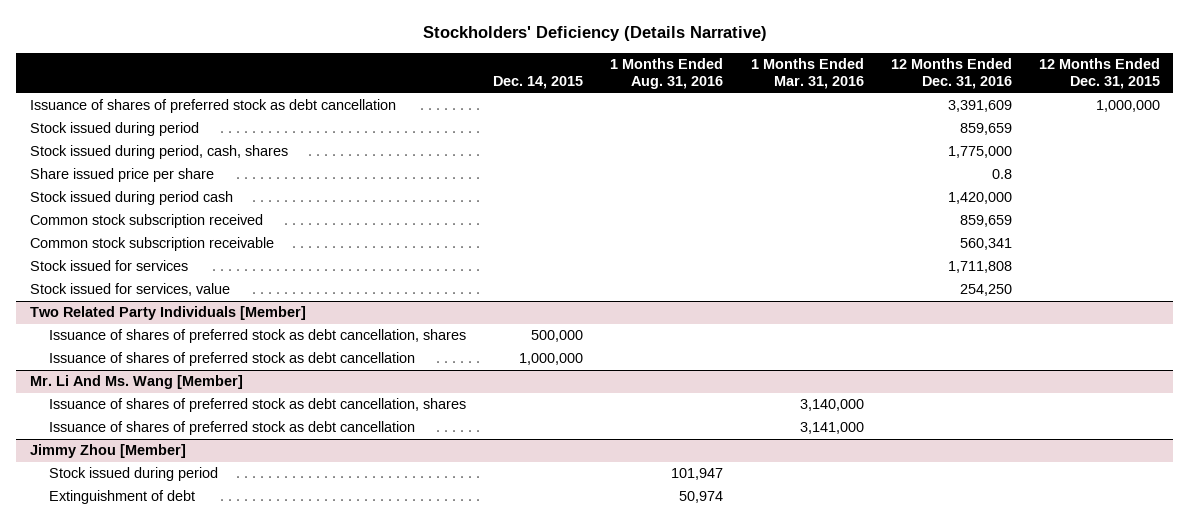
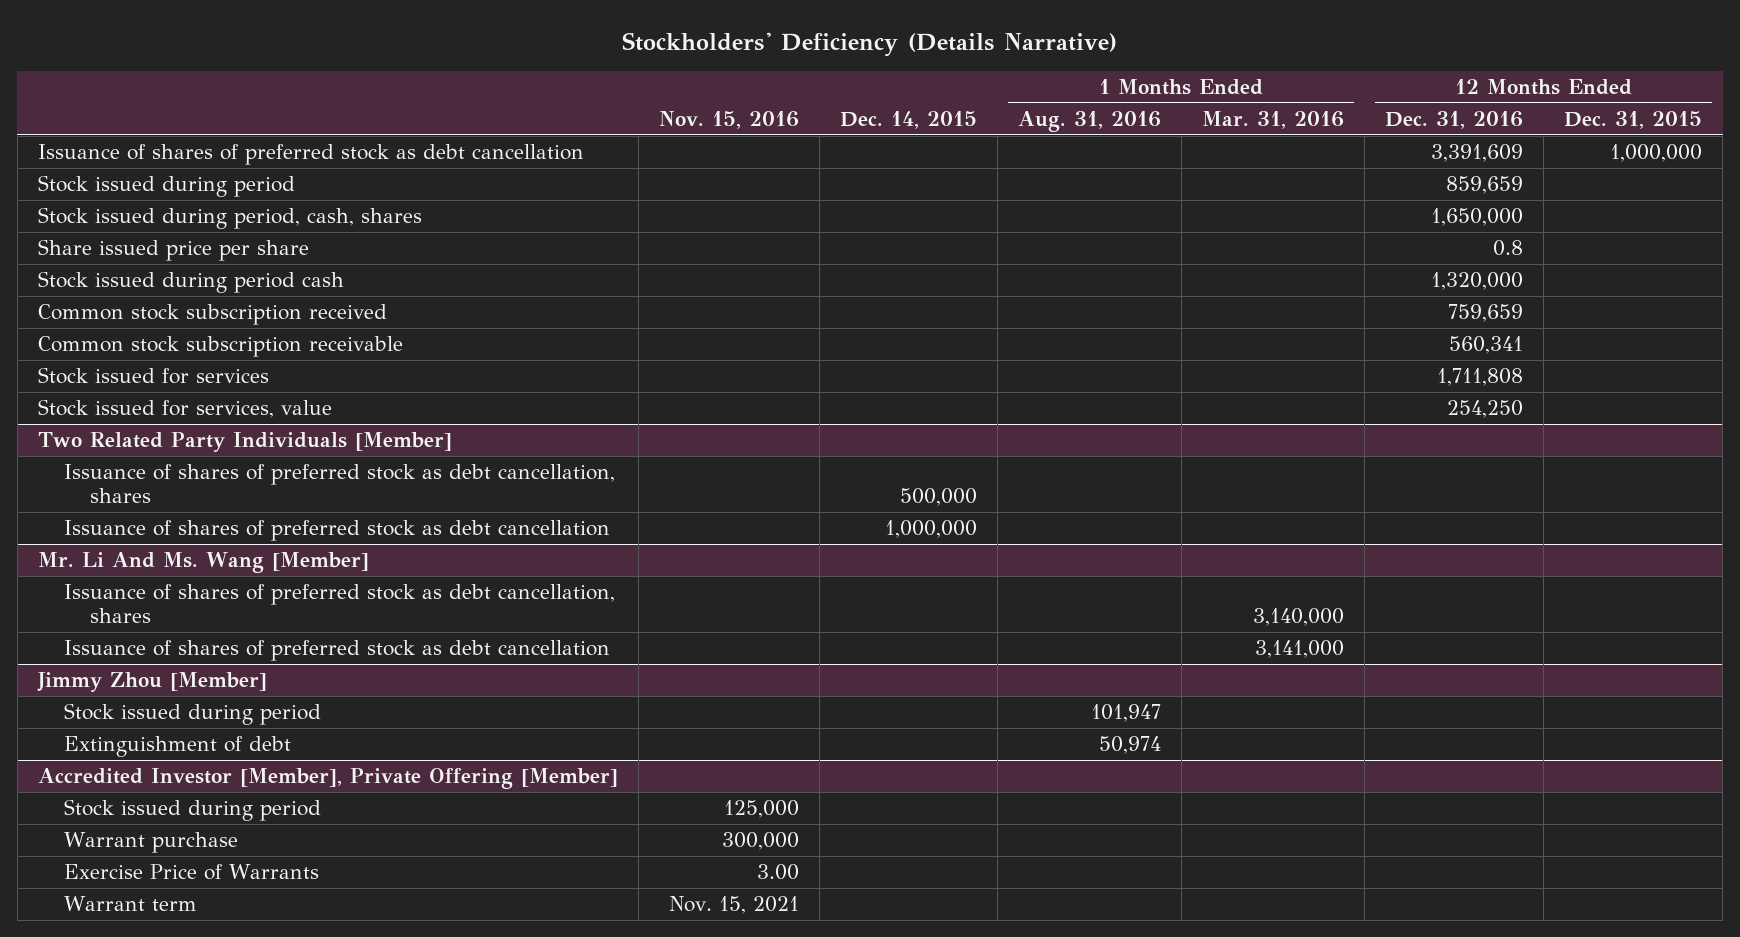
- | Dec. 14, 2015 | 1 Months Ended Aug. 31, 2016 | 1 Months Ended Mar. 31, 2016 | 12 Months Ended Dec. 31, 2016 | 12 Months Ended Dec. 31, 2015
+ | Nov. 15, 2016 | Dec. 14, 2015 | 1 Months Ended Aug. 31, 2016 | 1 Months Ended Mar. 31, 2016 | 12 Months Ended Dec. 31, 2016 | 12 Months Ended Dec. 31, 2015
- Stock issued during period, cash, shares | | | | 1,775,000 |
+ Stock issued during period, cash, shares | | | | | 1,650,000 |
- Stock issued during period cash | | | | 1,420,000 |
- Common stock subscription received | | | | 859,659 |
+ Stock issued during period cash | | | | | 1,320,000 |
+ Common stock subscription received | | | | | 759,659 |
+ Accredited Investor [Member], Private Offering [Member]
+ Stock issued during period | 125,000 | | | | |
+ Warrant purchase | 300,000 | | | | |
+ Exercise Price of Warrants | 3.00 | | | | |
+ Warrant term | Nov. 15, 2021 | | | | |

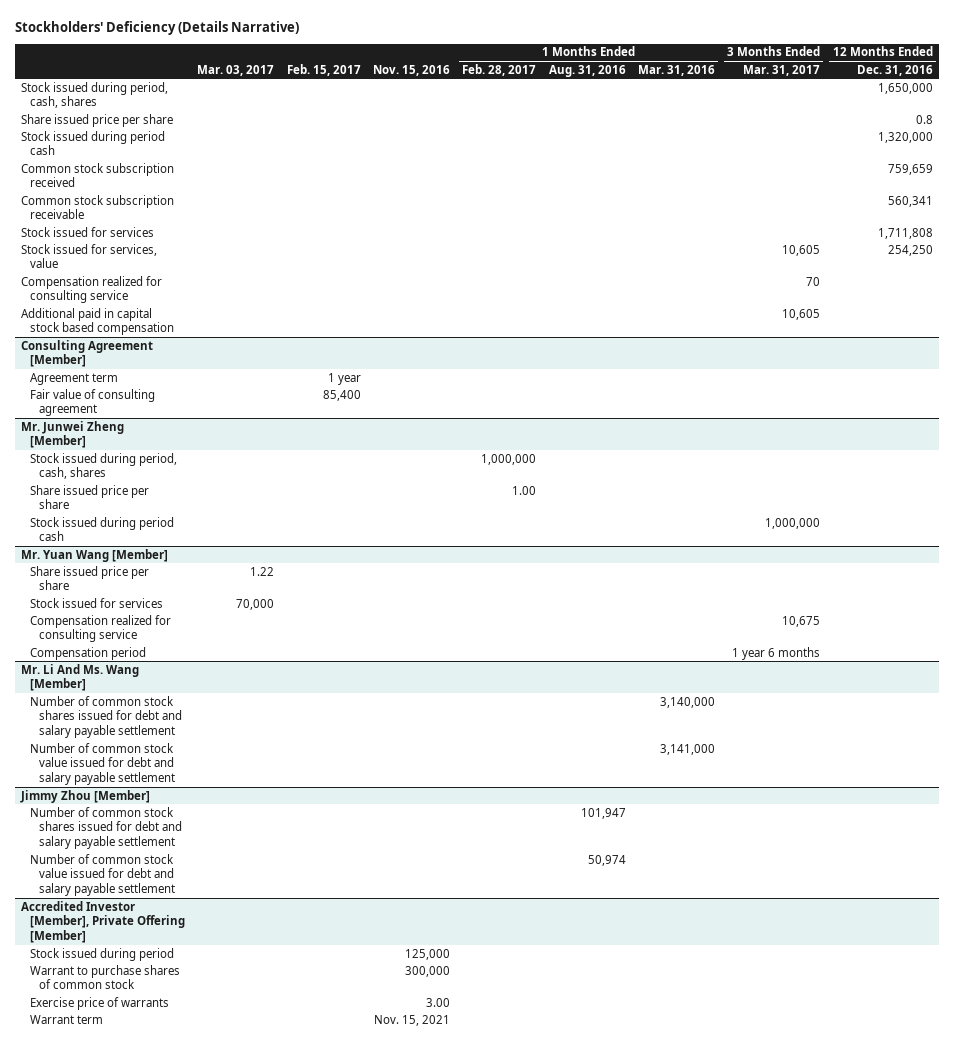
- | Nov. 15, 2016 | Dec. 14, 2015 | 1 Months Ended Aug. 31, 2016 | 1 Months Ended Mar. 31, 2016 | 12 Months Ended Dec. 31, 2016 | 12 Months Ended Dec. 31, 2015
+ | Mar. 03, 2017 | Feb. 15, 2017 | Nov. 15, 2016 | 1 Months Ended Feb. 28, 2017 | 1 Months Ended Aug. 31, 2016 | 1 Months Ended Mar. 31, 2016 | 3 Months Ended Mar. 31, 2017 | 12 Months Ended Dec. 31, 2016
- Issuance of shares of preferred stock as debt cancellation | | | | | 3,391,609 | 1,000,000
- Stock issued during period | | | | | 859,659 |
- Two Related Party Individuals [Member]
- Issuance of shares of preferred stock as debt cancellation, shares | | 500,000 | | | |
- Issuance of shares of preferred stock as debt cancellation | | 1,000,000 | | | |
+ Compensation realized for consulting service | | | | | | | 70 |
+ Additional paid in capital stock based compensation | | | | | | | 10,605 |
+ Consulting Agreement [Member]
+ Agreement term | | 1 year | | | | | |
+ Fair value of consulting agreement | | 85,400 | | | | | |
+ Mr. Junwei Zheng [Member]
+ Stock issued during period, cash, shares | | | | 1,000,000 | | | |
+ Share issued price per share | | | | 1.00 | | | |
+ Stock issued during period cash | | | | | | | 1,000,000 |
+ Mr. Yuan Wang [Member]
+ Share issued price per share | 1.22 | | | | | | |
+ Stock issued for services | 70,000 | | | | | | |
+ Compensation realized for consulting service | | | | | | | 10,675 |
+ Compensation period | | | | | | | 1 year 6 months |
@ Mr. Li And Ms. Wang [Member]
- Issuance of shares of preferred stock as debt cancellation, shares | | | | 3,140,000 | |
- Issuance of shares of preferred stock as debt cancellation | | | | 3,141,000 | |
+ Number of common stock shares issued for debt and salary payable settlement | | | | | | 3,140,000 | |
+ Number of common stock value issued for debt and salary payable settlement | | | | | | 3,141,000 | |
@ Jimmy Zhou [Member]
- Stock issued during period | | | 101,947 | | |
- Extinguishment of debt | | | 50,974 | | |
+ Number of common stock shares issued for debt and salary payable settlement | | | | | 101,947 | | |
+ Number of common stock value issued for debt and salary payable settlement | | | | | 50,974 | | |
@ Accredited Investor [Member], Private Offering [Member]
- Warrant purchase | 300,000 | | | | |
- Exercise Price of Warrants | 3.00 | | | | |
+ Warrant to purchase shares of common stock | | | 300,000 | | | | |
+ Exercise price of warrants | | | 3.00 | | | | |

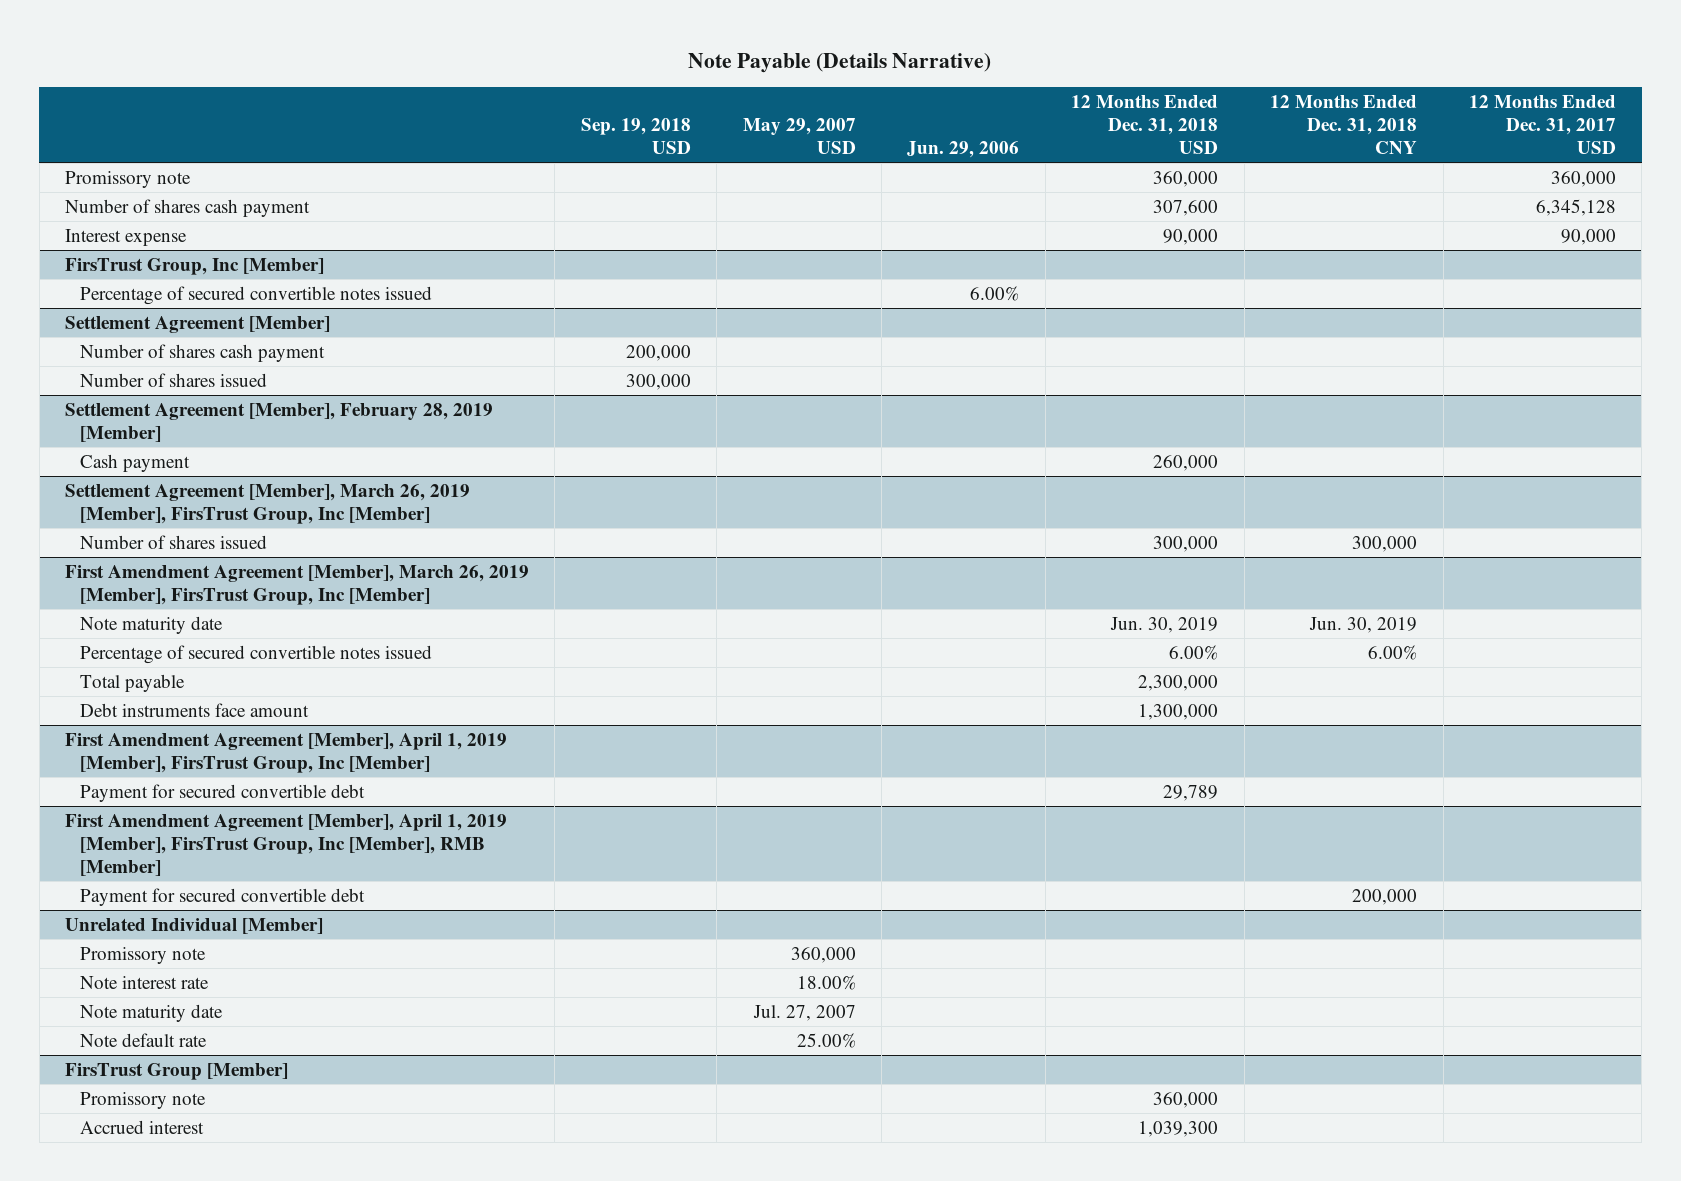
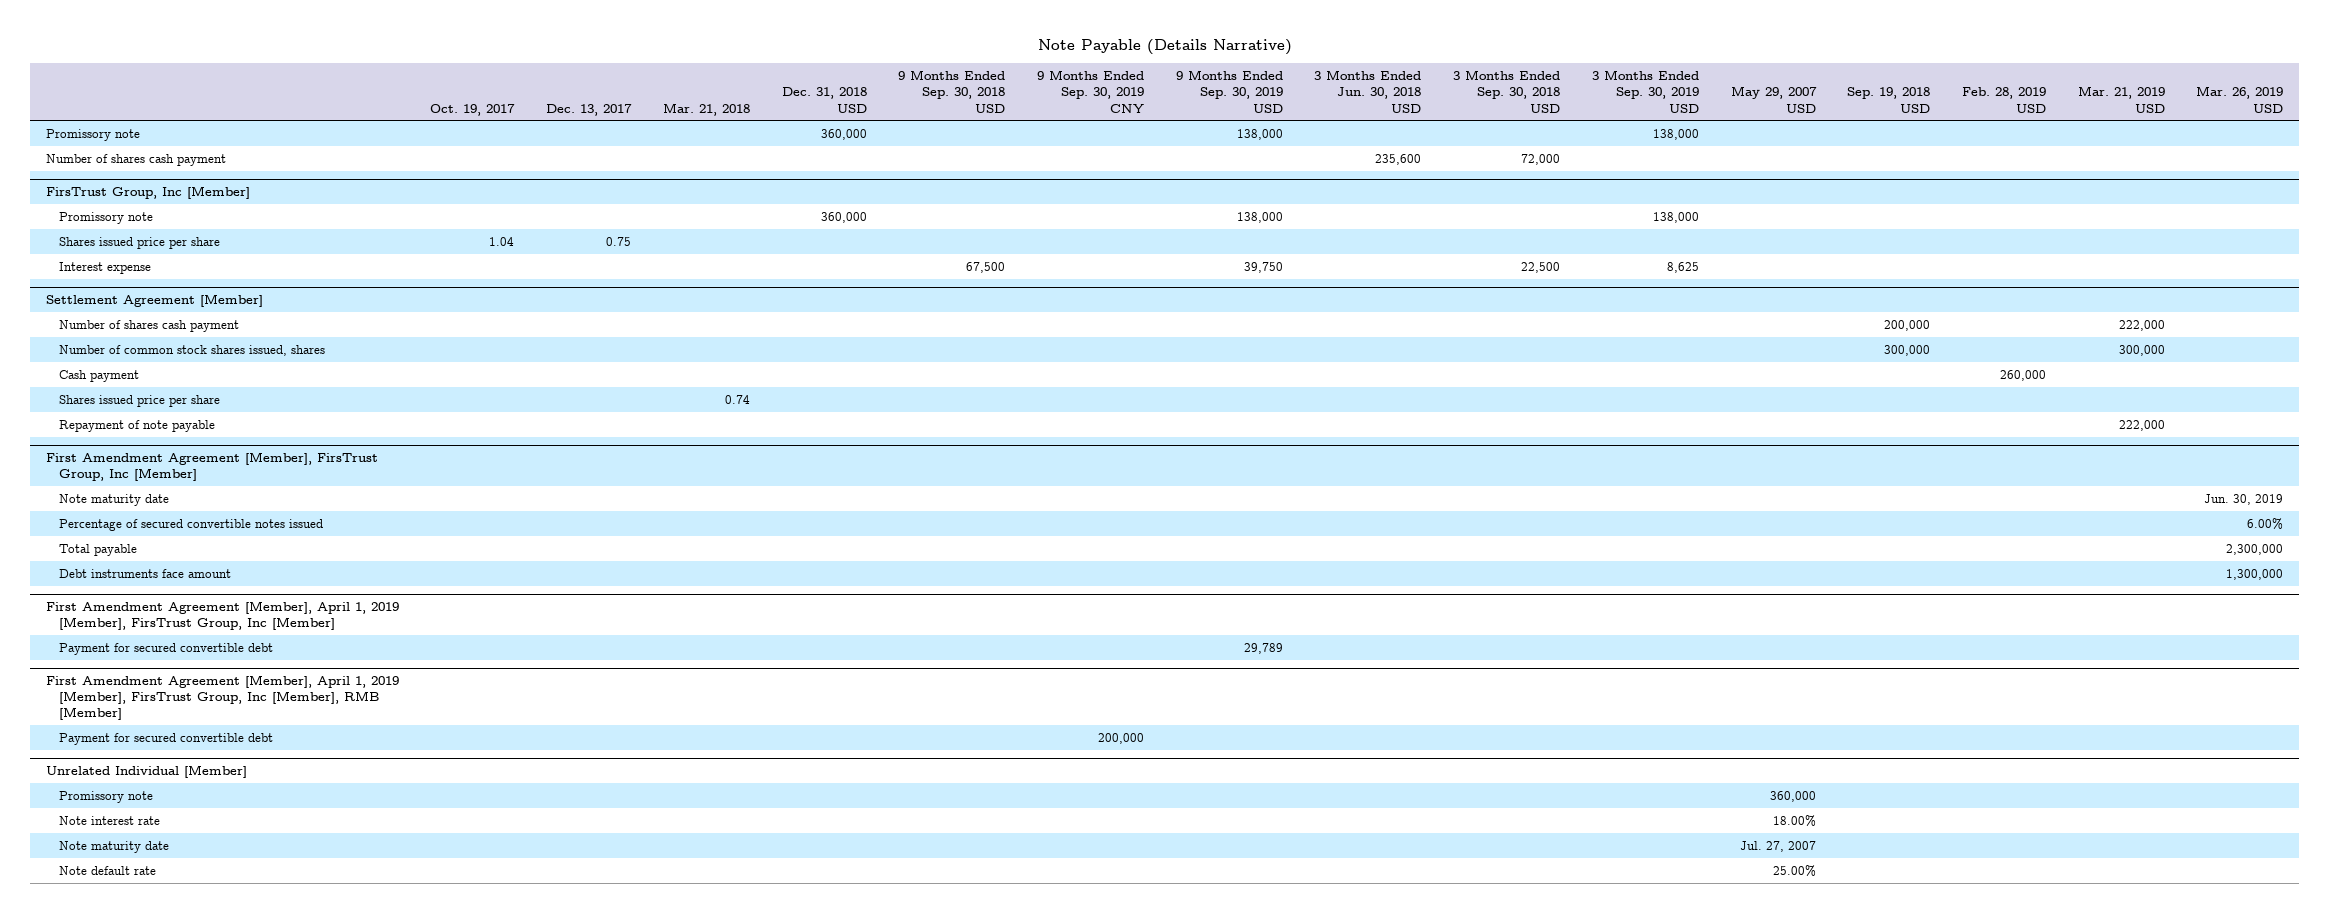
- | Sep. 19, 2018 USD | May 29, 2007 USD | Jun. 29, 2006 | 12 Months Ended Dec. 31, 2018 USD | 12 Months Ended Dec. 31, 2018 CNY | 12 Months Ended Dec. 31, 2017 USD
+ | Oct. 19, 2017 | Dec. 13, 2017 | Mar. 21, 2018 | Dec. 31, 2018 USD | 9 Months Ended Sep. 30, 2018 USD | 9 Months Ended Sep. 30, 2019 CNY | 9 Months Ended Sep. 30, 2019 USD | 3 Months Ended Jun. 30, 2018 USD | 3 Months Ended Sep. 30, 2018 USD | 3 Months Ended Sep. 30, 2019 USD | May 29, 2007 USD | Sep. 19, 2018 USD | Feb. 28, 2019 USD | Mar. 21, 2019 USD | Mar. 26, 2019 USD
- Interest expense | | | | 90,000 | | 90,000
@ FirsTrust Group, Inc [Member]
- Percentage of secured convertible notes issued | | | 6.00% | | |
+ Promissory note | | | | 360,000 | | | 138,000 | | | 138,000 | | | | |
+ Shares issued price per share | 1.04 | 0.75 | | | | | | | | | | | | |
+ Interest expense | | | | | 67,500 | | 39,750 | | 22,500 | 8,625 | | | | |
@ Settlement Agreement [Member]
- Number of shares issued | 300,000 | | | | |
- Settlement Agreement [Member], February 28, 2019 [Member]
- Cash payment | | | | 260,000 | |
- Settlement Agreement [Member], March 26, 2019 [Member], FirsTrust Group, Inc [Member]
- Number of shares issued | | | | 300,000 | 300,000 |
- First Amendment Agreement [Member], March 26, 2019 [Member], FirsTrust Group, Inc [Member]
@ Settlement Agreement [Member]
+ Number of common stock shares issued, shares | | | | | | | | | | | | 300,000 | | 300,000 |
+ Cash payment | | | | | | | | | | | | | 260,000 | |
+ Shares issued price per share | | | 0.74 | | | | | | | | | | | |
+ Repayment of note payable | | | | | | | | | | | | | | 222,000 |
+ First Amendment Agreement [Member], FirsTrust Group, Inc [Member]
- FirsTrust Group [Member]
- Promissory note | | | | 360,000 | |
- Accrued interest | | | | 1,039,300 | |

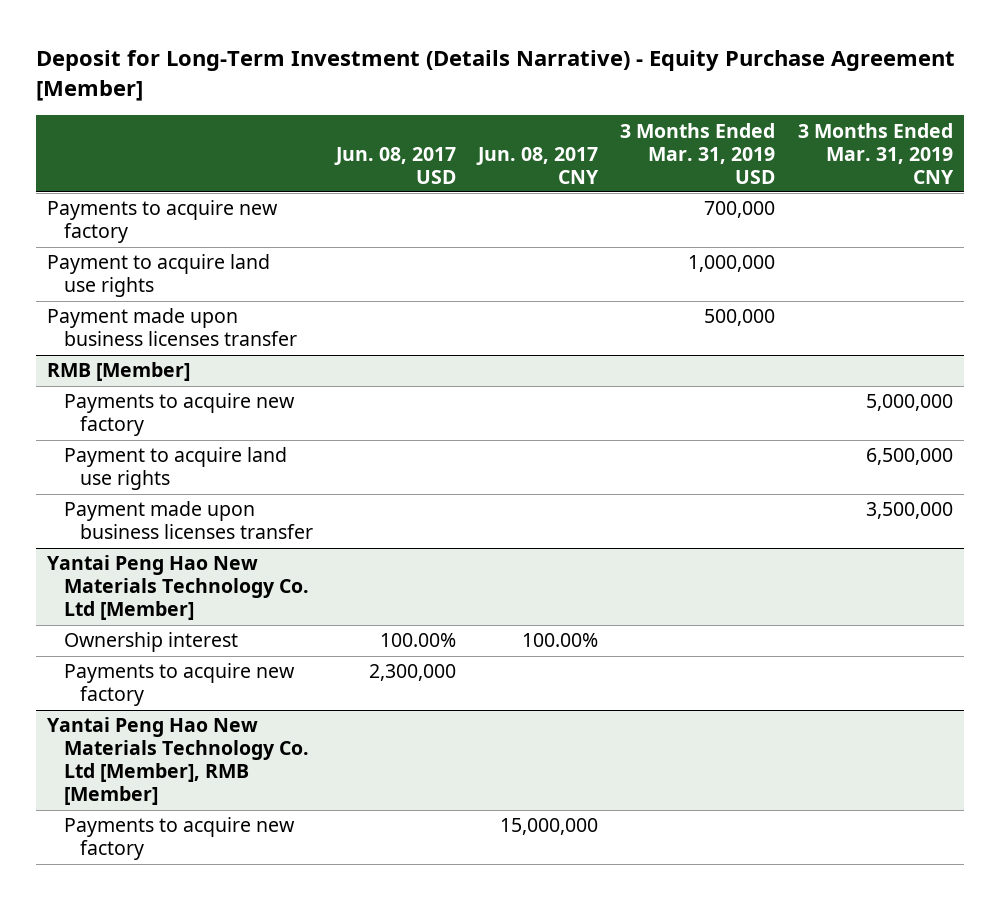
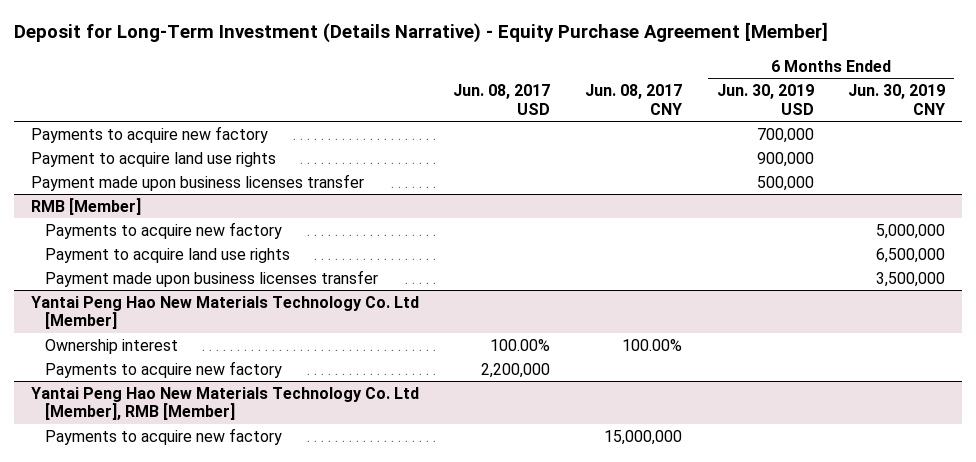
- | Jun. 08, 2017 USD | Jun. 08, 2017 CNY | 3 Months Ended Mar. 31, 2019 USD | 3 Months Ended Mar. 31, 2019 CNY
+ | Jun. 08, 2017 USD | Jun. 08, 2017 CNY | 6 Months Ended Jun. 30, 2019 USD | 6 Months Ended Jun. 30, 2019 CNY
@ Yantai Peng Hao New Materials Technology Co. Ltd [Member]
- Payments to acquire new factory | 2,300,000 | | |
+ Payments to acquire new factory | 2,200,000 | | |

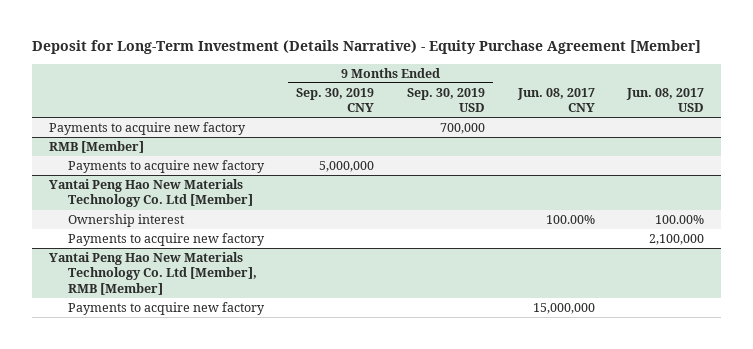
- | Jun. 08, 2017 USD | Jun. 08, 2017 CNY | 6 Months Ended Jun. 30, 2019 USD | 6 Months Ended Jun. 30, 2019 CNY
+ | 9 Months Ended Sep. 30, 2019 CNY | 9 Months Ended Sep. 30, 2019 USD | Jun. 08, 2017 CNY | Jun. 08, 2017 USD
- Payment to acquire land use rights | | | 900,000 |
- Payment made upon business licenses transfer | | | 500,000 |
@ RMB [Member]
- Payment to acquire land use rights | | | | 6,500,000
- Payment made upon business licenses transfer | | | | 3,500,000
@ Yantai Peng Hao New Materials Technology Co. Ltd [Member]
- Payments to acquire new factory | 2,200,000 | | |
+ Payments to acquire new factory | | | | 2,100,000

